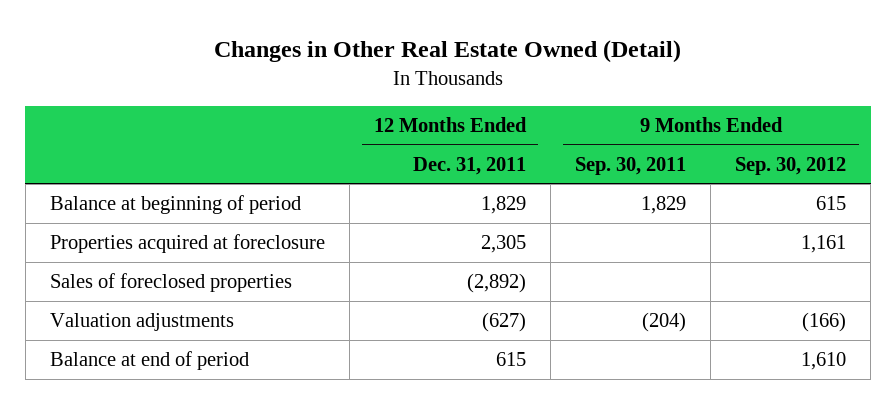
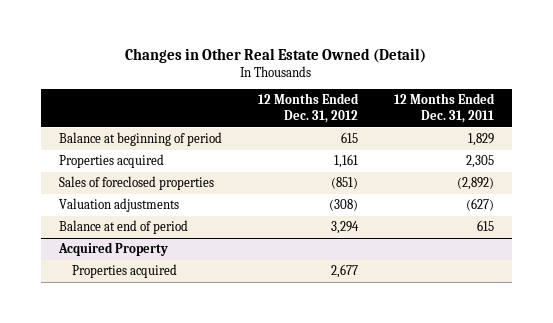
- | 12 Months Ended Dec. 31, 2011 | 9 Months Ended Sep. 30, 2011 | 9 Months Ended Sep. 30, 2012
+ | 12 Months Ended Dec. 31, 2012 | 12 Months Ended Dec. 31, 2011
- Properties acquired at foreclosure | 2,305 | | 1,161
+ Properties acquired | 1,161 | 2,305
+ Acquired Property
+ Properties acquired | 2,677 |

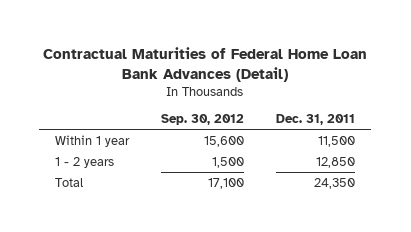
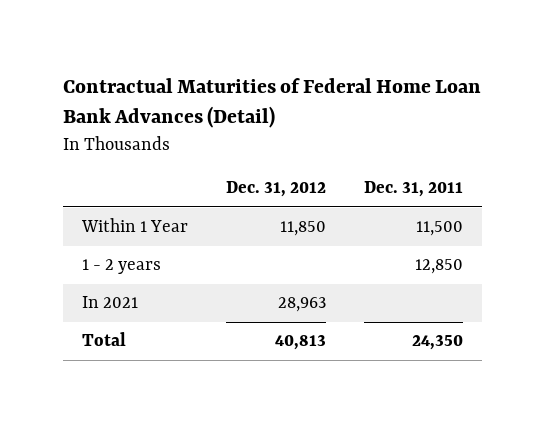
- | Sep. 30, 2012 | Dec. 31, 2011
+ | Dec. 31, 2012 | Dec. 31, 2011
- Within 1 year | 15,600 | 11,500
+ Within 1 Year | 11,850 | 11,500
+ In 2021 | 28,963 |

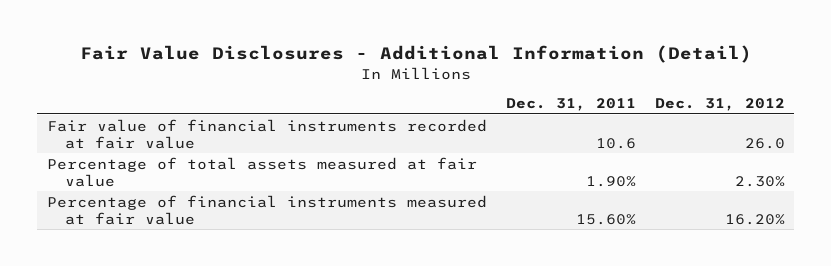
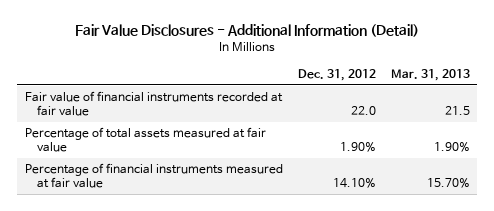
- | Dec. 31, 2011 | Dec. 31, 2012
+ | Dec. 31, 2012 | Mar. 31, 2013
- Fair value of financial instruments recorded at fair value | 10.6 | 26.0
- Percentage of total assets measured at fair value | 1.90% | 2.30%
- Percentage of financial instruments measured at fair value | 15.60% | 16.20%
+ Fair value of financial instruments recorded at fair value | 22.0 | 21.5
+ Percentage of total assets measured at fair value | 1.90% | 1.90%
+ Percentage of financial instruments measured at fair value | 14.10% | 15.70%

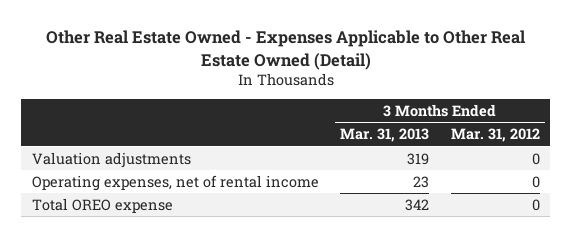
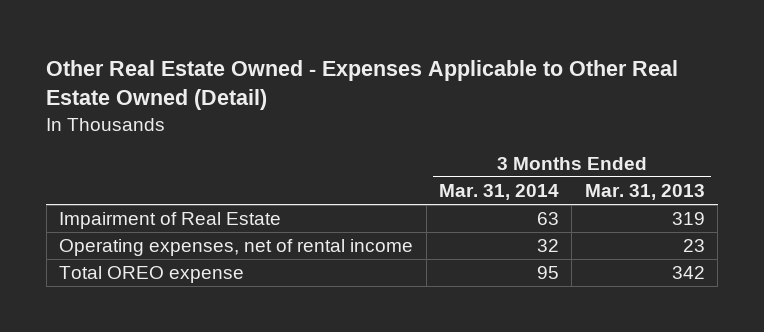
- | 3 Months Ended Mar. 31, 2013 | 3 Months Ended Mar. 31, 2012
+ | 3 Months Ended Mar. 31, 2014 | 3 Months Ended Mar. 31, 2013
- Valuation adjustments | 319 | 0
+ Impairment of Real Estate | 63 | 319

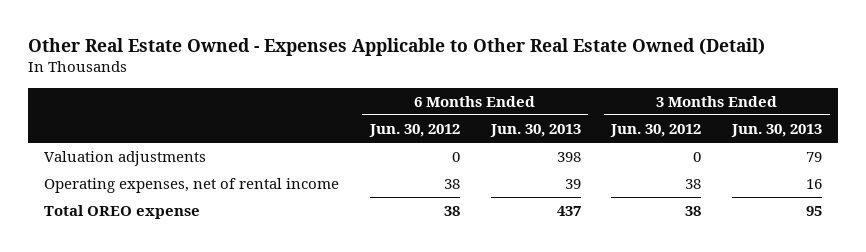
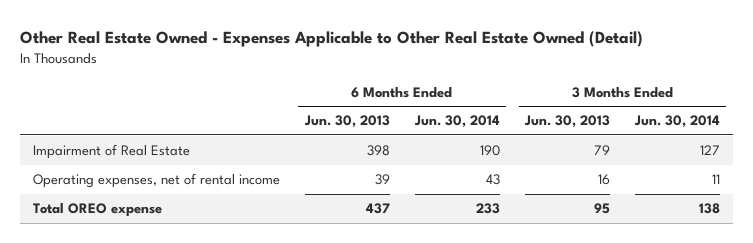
- | 6 Months Ended Jun. 30, 2012 | 6 Months Ended Jun. 30, 2013 | 3 Months Ended Jun. 30, 2012 | 3 Months Ended Jun. 30, 2013
+ | 6 Months Ended Jun. 30, 2013 | 6 Months Ended Jun. 30, 2014 | 3 Months Ended Jun. 30, 2013 | 3 Months Ended Jun. 30, 2014
- Valuation adjustments | 0 | 398 | 0 | 79
+ Impairment of Real Estate | 398 | 190 | 79 | 127

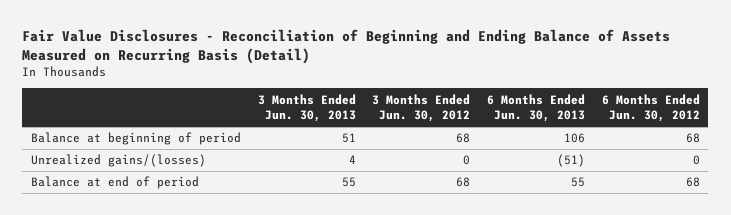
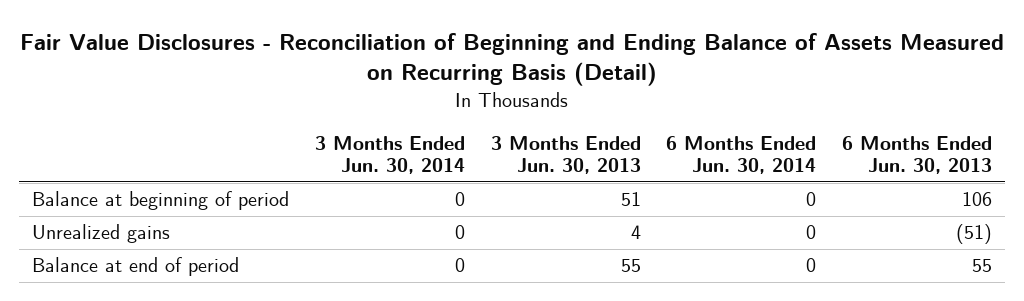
- | 3 Months Ended Jun. 30, 2013 | 3 Months Ended Jun. 30, 2012 | 6 Months Ended Jun. 30, 2013 | 6 Months Ended Jun. 30, 2012
+ | 3 Months Ended Jun. 30, 2014 | 3 Months Ended Jun. 30, 2013 | 6 Months Ended Jun. 30, 2014 | 6 Months Ended Jun. 30, 2013
- Unrealized gains/(losses) | 4 | 0 | (51) | 0
+ Unrealized gains | 0 | 4 | 0 | (51)

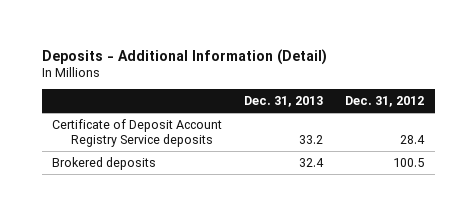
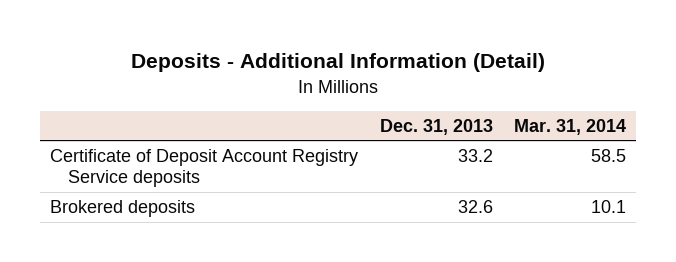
- | Dec. 31, 2013 | Dec. 31, 2012
+ | Dec. 31, 2013 | Mar. 31, 2014
- Brokered deposits | 32.4 | 100.5
+ Brokered deposits | 32.6 | 10.1

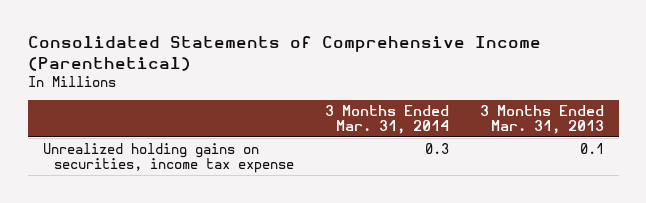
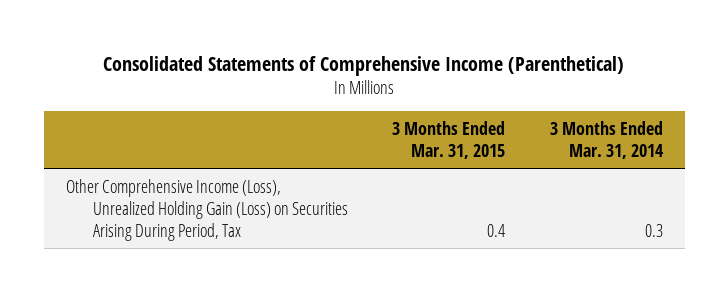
- | 3 Months Ended Mar. 31, 2014 | 3 Months Ended Mar. 31, 2013
+ | 3 Months Ended Mar. 31, 2015 | 3 Months Ended Mar. 31, 2014
- Unrealized holding gains on securities, income tax expense | 0.3 | 0.1
+ Other Comprehensive Income (Loss), Unrealized Holding Gain (Loss) on Securities Arising During Period, Tax | 0.4 | 0.3

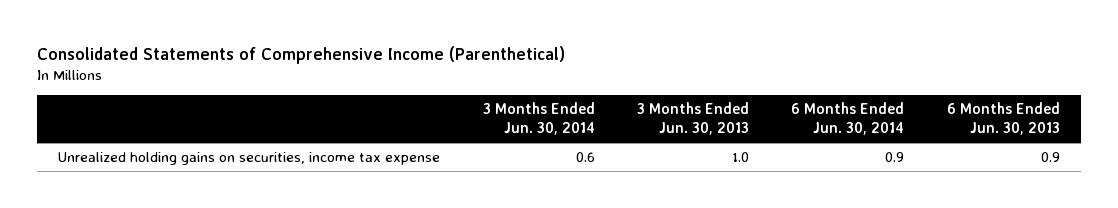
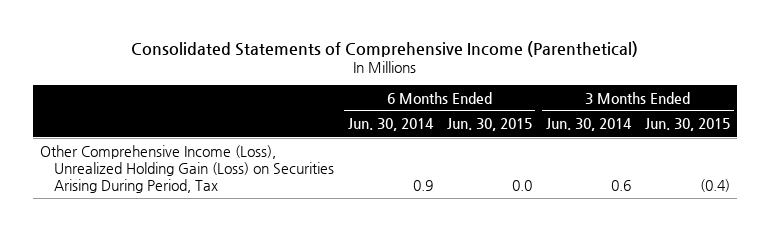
- | 3 Months Ended Jun. 30, 2014 | 3 Months Ended Jun. 30, 2013 | 6 Months Ended Jun. 30, 2014 | 6 Months Ended Jun. 30, 2013
+ | 6 Months Ended Jun. 30, 2014 | 6 Months Ended Jun. 30, 2015 | 3 Months Ended Jun. 30, 2014 | 3 Months Ended Jun. 30, 2015
- Unrealized holding gains on securities, income tax expense | 0.6 | 1.0 | 0.9 | 0.9
+ Other Comprehensive Income (Loss), Unrealized Holding Gain (Loss) on Securities Arising During Period, Tax | 0.9 | 0.0 | 0.6 | (0.4)

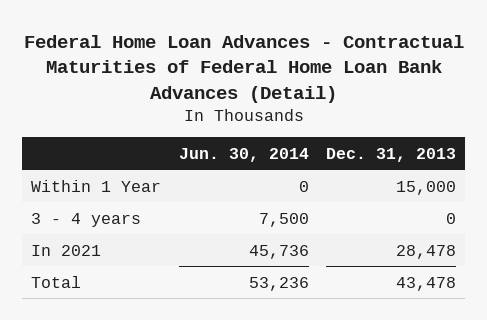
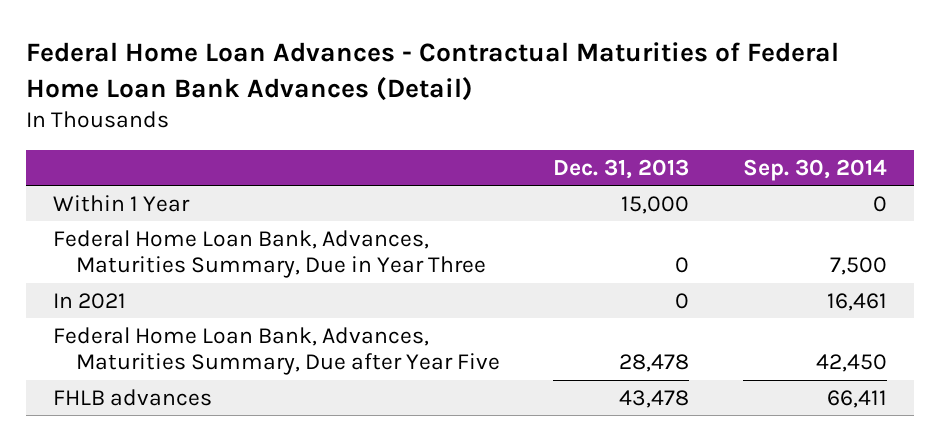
- | Jun. 30, 2014 | Dec. 31, 2013
+ | Dec. 31, 2013 | Sep. 30, 2014
- 3 - 4 years | 7,500 | 0
- In 2021 | 45,736 | 28,478
- Total | 53,236 | 43,478
+ Federal Home Loan Bank, Advances, Maturities Summary, Due in Year Three | 0 | 7,500
+ In 2021 | 0 | 16,461
+ Federal Home Loan Bank, Advances, Maturities Summary, Due after Year Five | 28,478 | 42,450
+ FHLB advances | 43,478 | 66,411

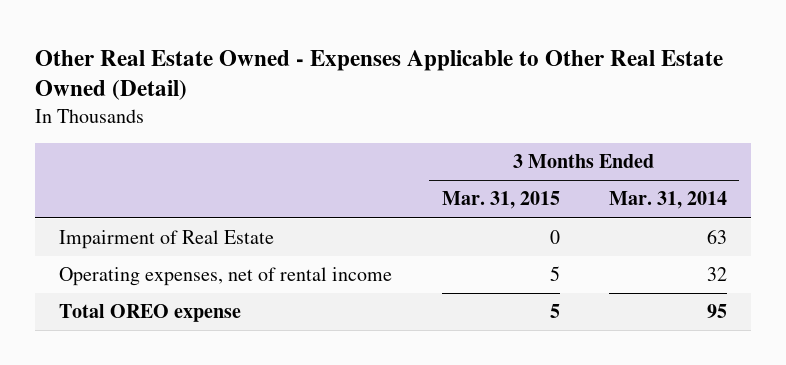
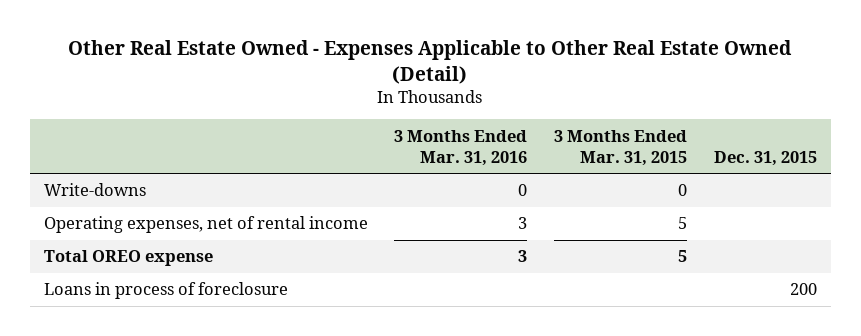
- | 3 Months Ended Mar. 31, 2015 | 3 Months Ended Mar. 31, 2014
+ | 3 Months Ended Mar. 31, 2016 | 3 Months Ended Mar. 31, 2015 | Dec. 31, 2015
- Impairment of Real Estate | 0 | 63
+ Write-downs | 0 | 0 |
+ Loans in process of foreclosure | | | 200

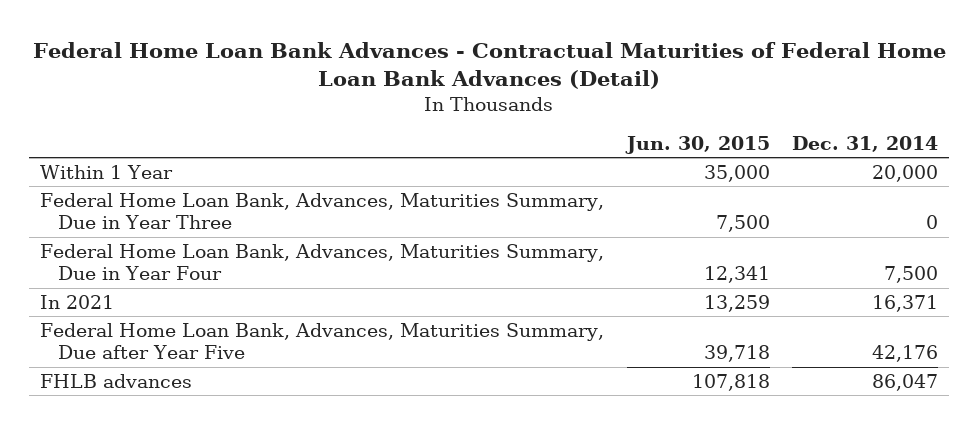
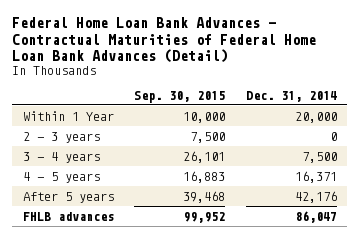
- | Jun. 30, 2015 | Dec. 31, 2014
+ | Sep. 30, 2015 | Dec. 31, 2014
- Federal Home Loan Bank, Advances, Maturities Summary, Due in Year Three | 7,500 | 0
- Federal Home Loan Bank, Advances, Maturities Summary, Due in Year Four | 12,341 | 7,500
- In 2021 | 13,259 | 16,371
- Federal Home Loan Bank, Advances, Maturities Summary, Due after Year Five | 39,718 | 42,176
+ 2 - 3 years | 7,500 | 0
+ 3 - 4 years | 26,101 | 7,500
+ 4 - 5 years | 16,883 | 16,371
+ After 5 years | 39,468 | 42,176

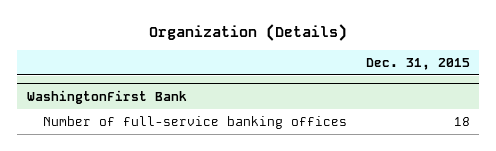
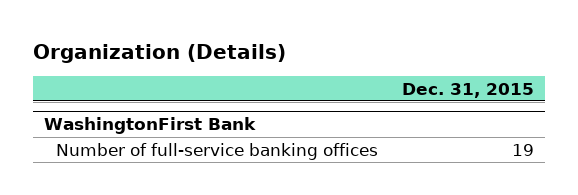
@ WashingtonFirst Bank
- Number of full-service banking offices | 18
+ Number of full-service banking offices | 19

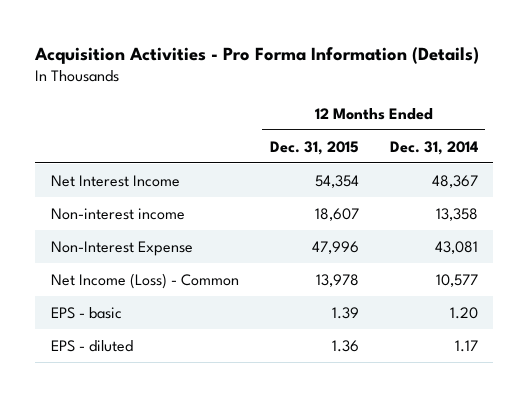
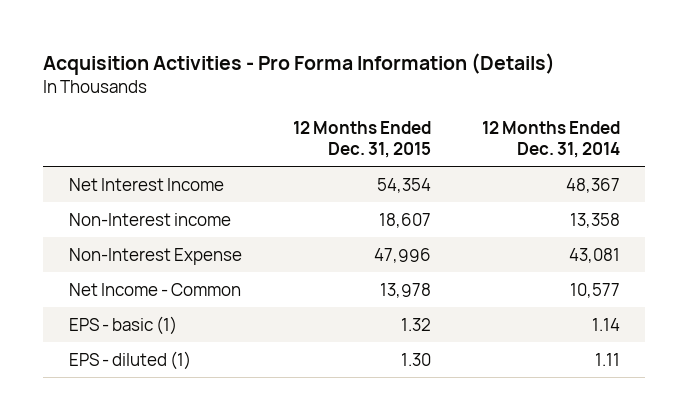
- Non-interest income | 18,607 | 13,358
+ Non-Interest income | 18,607 | 13,358
- Net Income (Loss) - Common | 13,978 | 10,577
- EPS - basic | 1.39 | 1.20
- EPS - diluted | 1.36 | 1.17
+ Net Income - Common | 13,978 | 10,577
+ EPS - basic (1) | 1.32 | 1.14
+ EPS - diluted (1) | 1.30 | 1.11

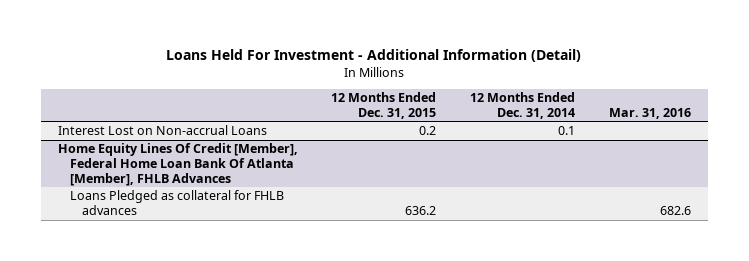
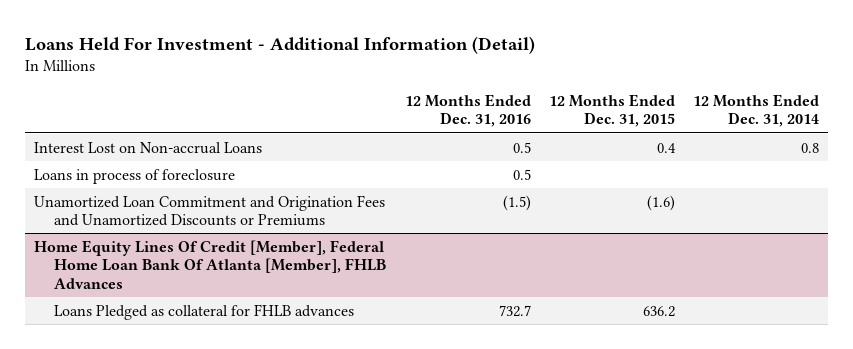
- | 12 Months Ended Dec. 31, 2015 | 12 Months Ended Dec. 31, 2014 | Mar. 31, 2016
+ | 12 Months Ended Dec. 31, 2016 | 12 Months Ended Dec. 31, 2015 | 12 Months Ended Dec. 31, 2014
- Interest Lost on Non-accrual Loans | 0.2 | 0.1 |
+ Interest Lost on Non-accrual Loans | 0.5 | 0.4 | 0.8
+ Loans in process of foreclosure | 0.5 | |
+ Unamortized Loan Commitment and Origination Fees and Unamortized Discounts or Premiums | (1.5) | (1.6) |

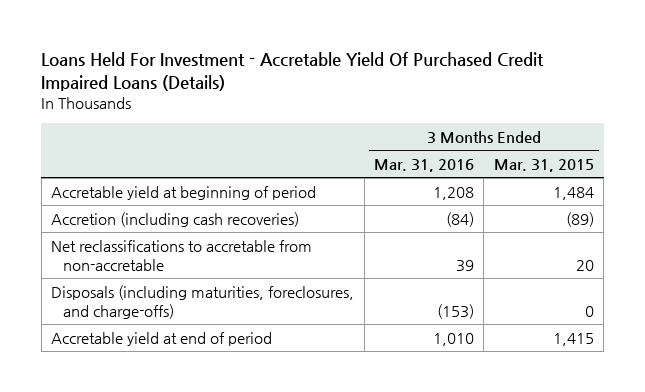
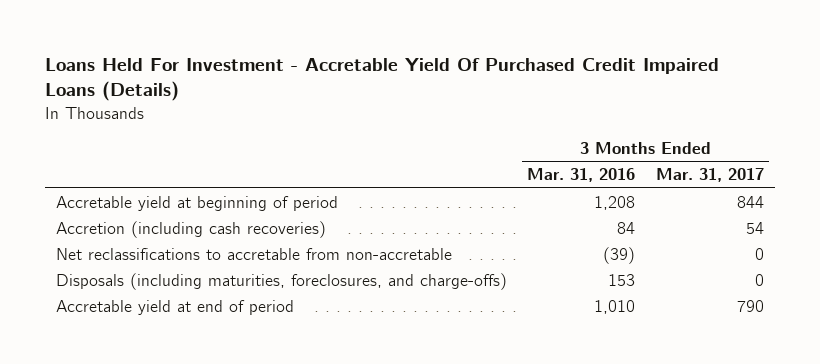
- | 3 Months Ended Mar. 31, 2016 | 3 Months Ended Mar. 31, 2015
+ | 3 Months Ended Mar. 31, 2016 | 3 Months Ended Mar. 31, 2017
- Accretion (including cash recoveries) | (84) | (89)
- Net reclassifications to accretable from non-accretable | 39 | 20
- Disposals (including maturities, foreclosures, and charge-offs) | (153) | 0
+ Accretion (including cash recoveries) | 84 | 54
+ Net reclassifications to accretable from non-accretable | (39) | 0
+ Disposals (including maturities, foreclosures, and charge-offs) | 153 | 0

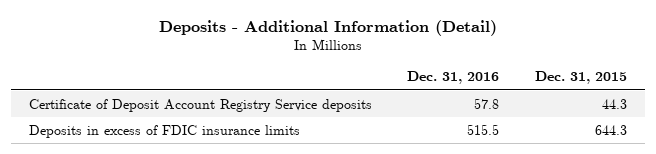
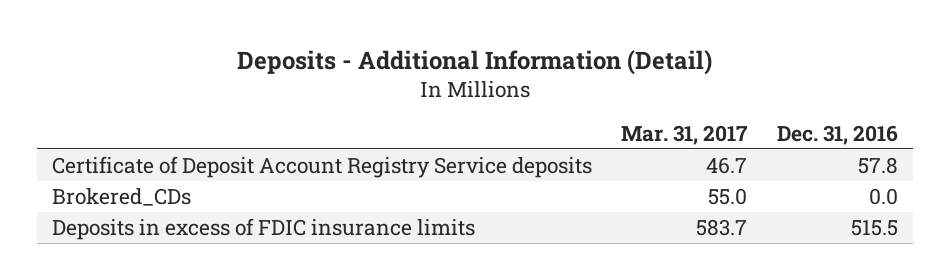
- | Dec. 31, 2016 | Dec. 31, 2015
+ | Mar. 31, 2017 | Dec. 31, 2016
+ Brokered_CDs | 55.0 | 0.0

